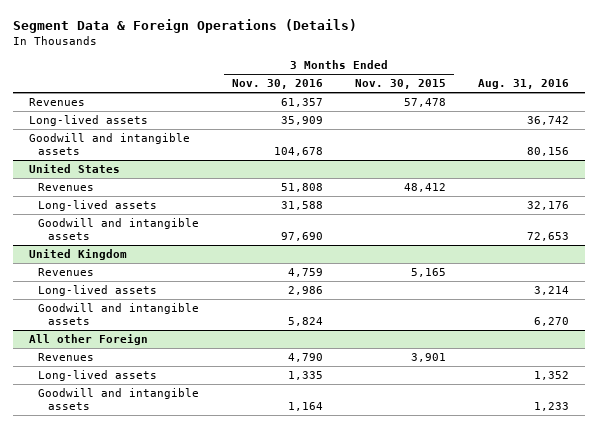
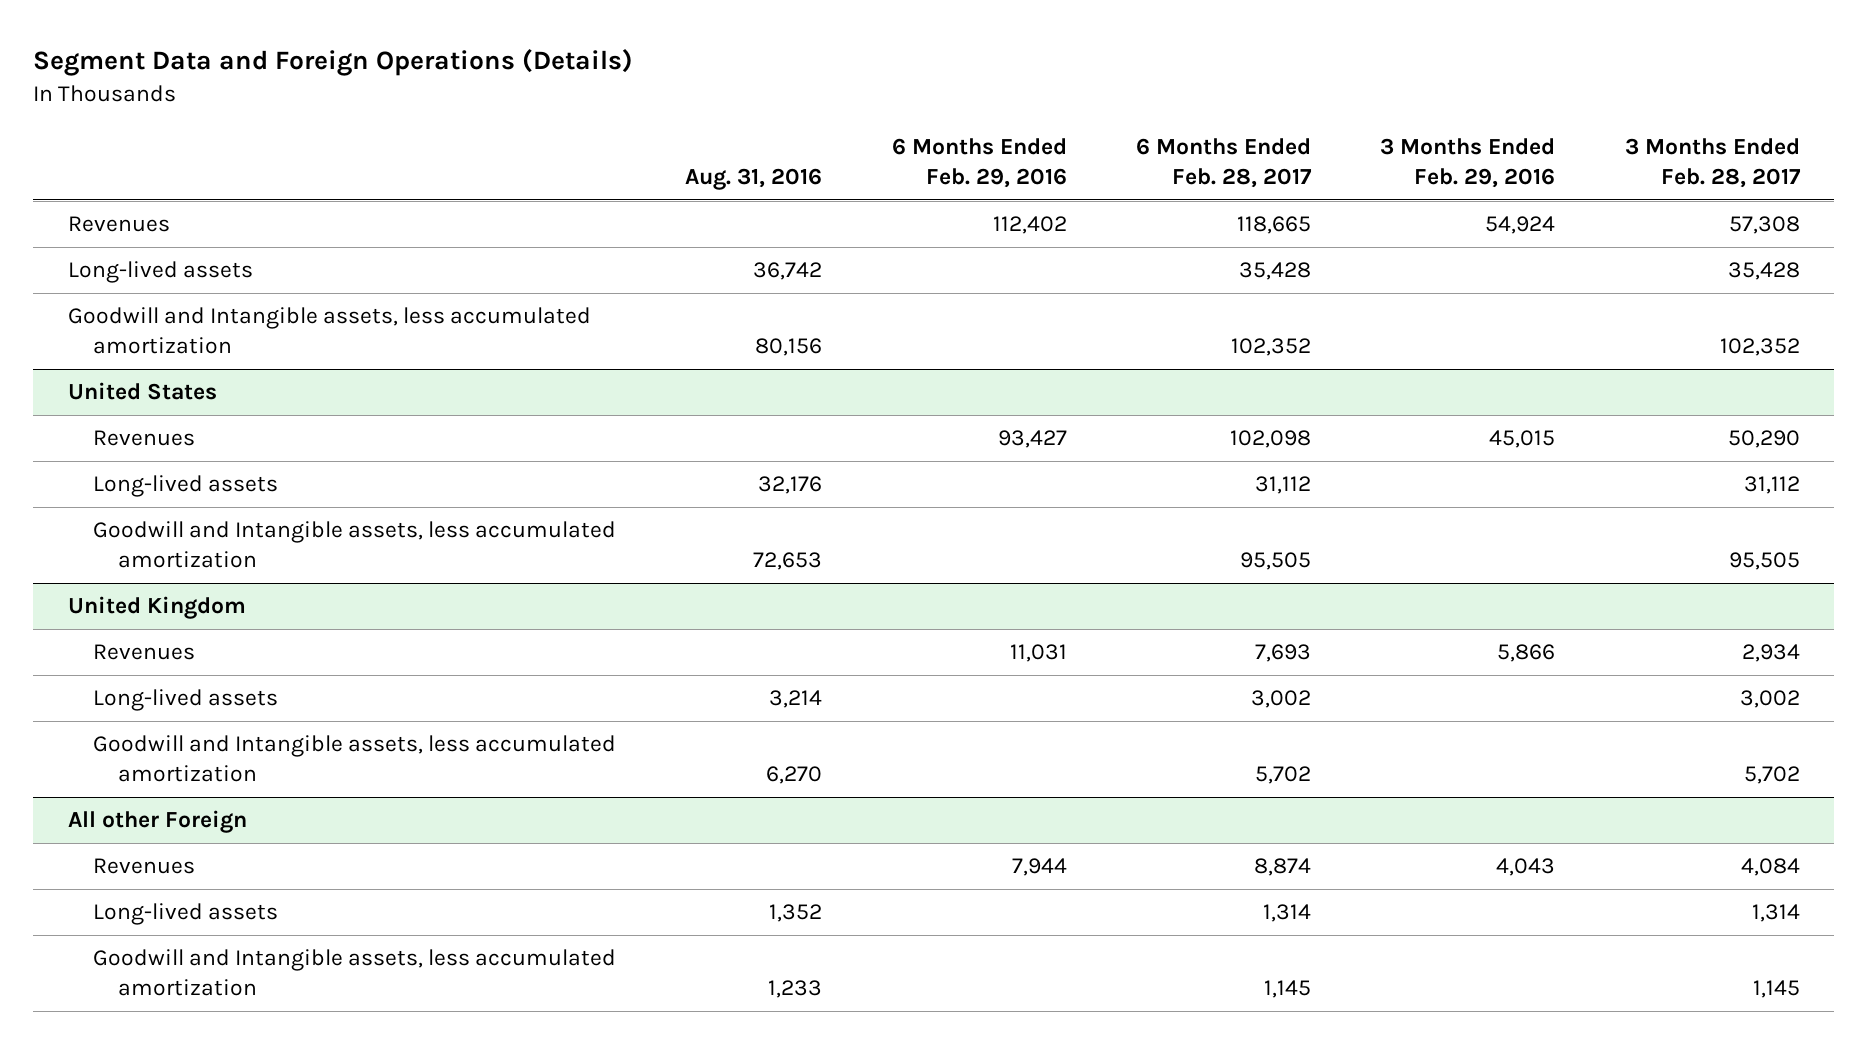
- Segment Data & Foreign Operations (Details)
+ Segment Data and Foreign Operations (Details)
- | 3 Months Ended Nov. 30, 2016 | 3 Months Ended Nov. 30, 2015 | Aug. 31, 2016
+ | Aug. 31, 2016 | 6 Months Ended Feb. 29, 2016 | 6 Months Ended Feb. 28, 2017 | 3 Months Ended Feb. 29, 2016 | 3 Months Ended Feb. 28, 2017
- Goodwill and intangible assets | 104,678 | | 80,156
+ Goodwill and Intangible assets, less accumulated amortization | 80,156 | | 102,352 | | 102,352
@ United States
- Goodwill and intangible assets | 97,690 | | 72,653
+ Goodwill and Intangible assets, less accumulated amortization | 72,653 | | 95,505 | | 95,505
@ United Kingdom
- Goodwill and intangible assets | 5,824 | | 6,270
+ Goodwill and Intangible assets, less accumulated amortization | 6,270 | | 5,702 | | 5,702
@ All other Foreign
- Goodwill and intangible assets | 1,164 | | 1,233
+ Goodwill and Intangible assets, less accumulated amortization | 1,233 | | 1,145 | | 1,145

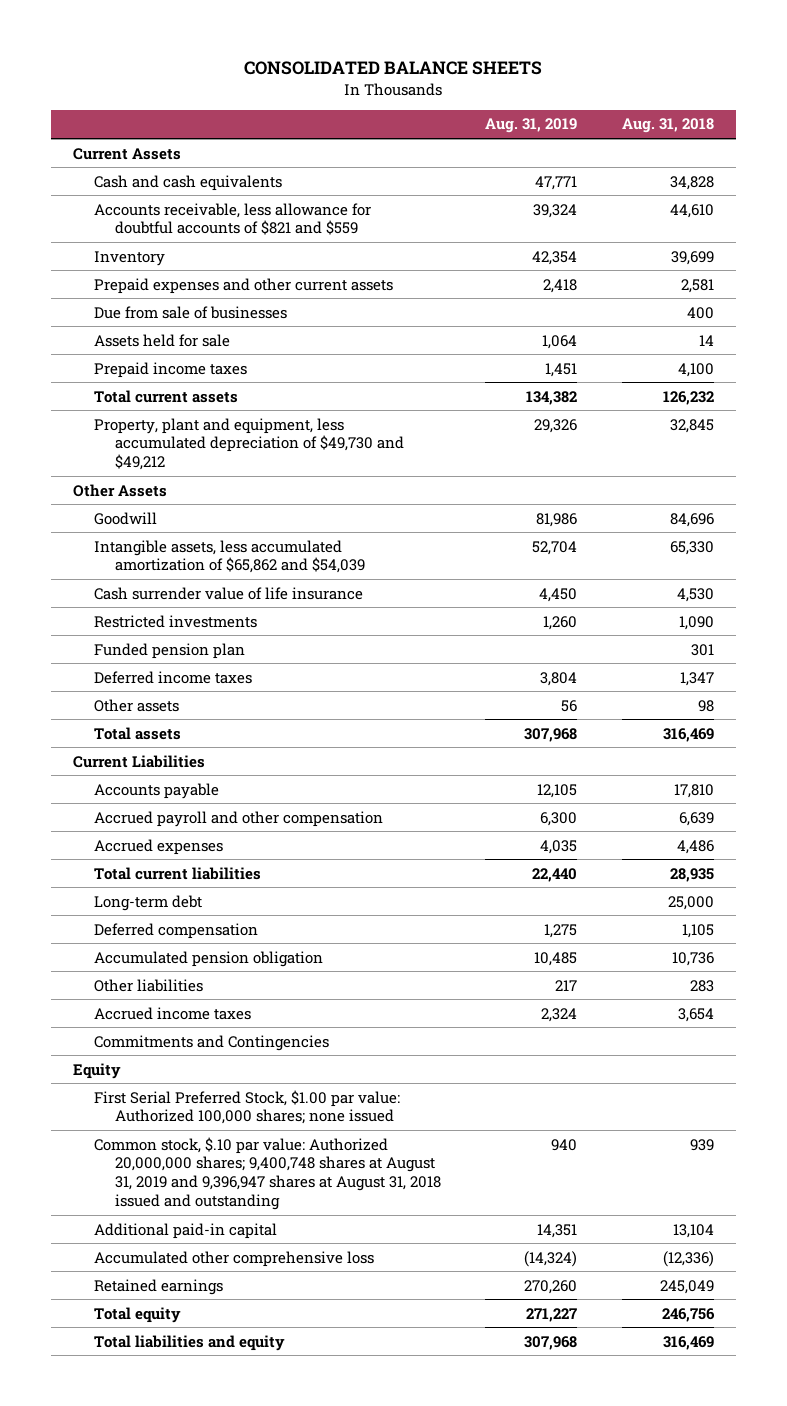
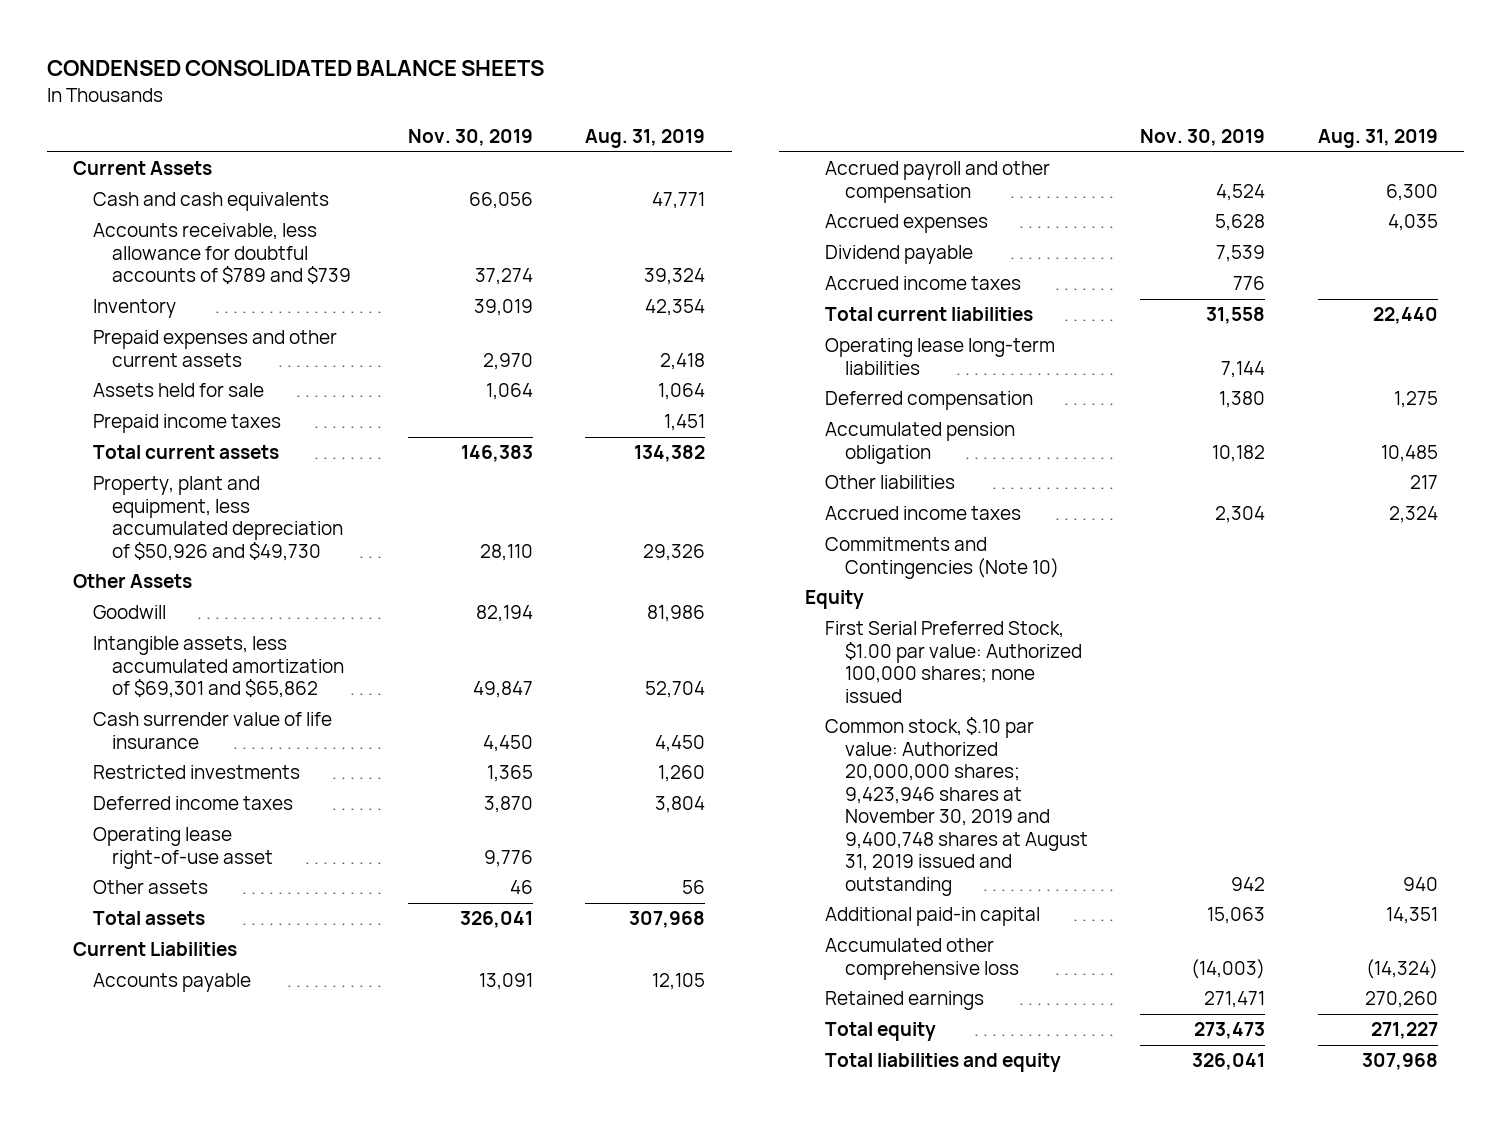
- CONSOLIDATED BALANCE SHEETS
+ CONDENSED CONSOLIDATED BALANCE SHEETS
- | Aug. 31, 2019 | Aug. 31, 2018
+ | Nov. 30, 2019 | Aug. 31, 2019
- Accounts receivable, less allowance for doubtful accounts of $821 and $559 | 39,324 | 44,610
+ Accounts receivable, less allowance for doubtful accounts of $789 and $739 | 37,274 | 39,324
- Due from sale of businesses | | 400
- Property, plant and equipment, less accumulated depreciation of $49,730 and $49,212 | 29,326 | 32,845
+ Property, plant and equipment, less accumulated depreciation of $50,926 and $49,730 | 28,110 | 29,326
- Intangible assets, less accumulated amortization of $65,862 and $54,039 | 52,704 | 65,330
+ Intangible assets, less accumulated amortization of $69,301 and $65,862 | 49,847 | 52,704
- Funded pension plan | | 301
+ Operating lease right-of-use asset | 9,776 |
+ Dividend payable | 7,539 |
+ Accrued income taxes | 776 |
- Long-term debt | | 25,000
+ Operating lease long-term liabilities | 7,144 |
- Commitments and Contingencies
+ Commitments and Contingencies (Note 10)
- Common stock, $.10 par value: Authorized 20,000,000 shares; 9,400,748 shares at August 31, 2019 and 9,396,947 shares at August 31, 2018 issued and outstanding | 940 | 939
+ Common stock, $.10 par value: Authorized 20,000,000 shares; 9,423,946 shares at November 30, 2019 and 9,400,748 shares at August 31, 2019 issued and outstanding | 942 | 940

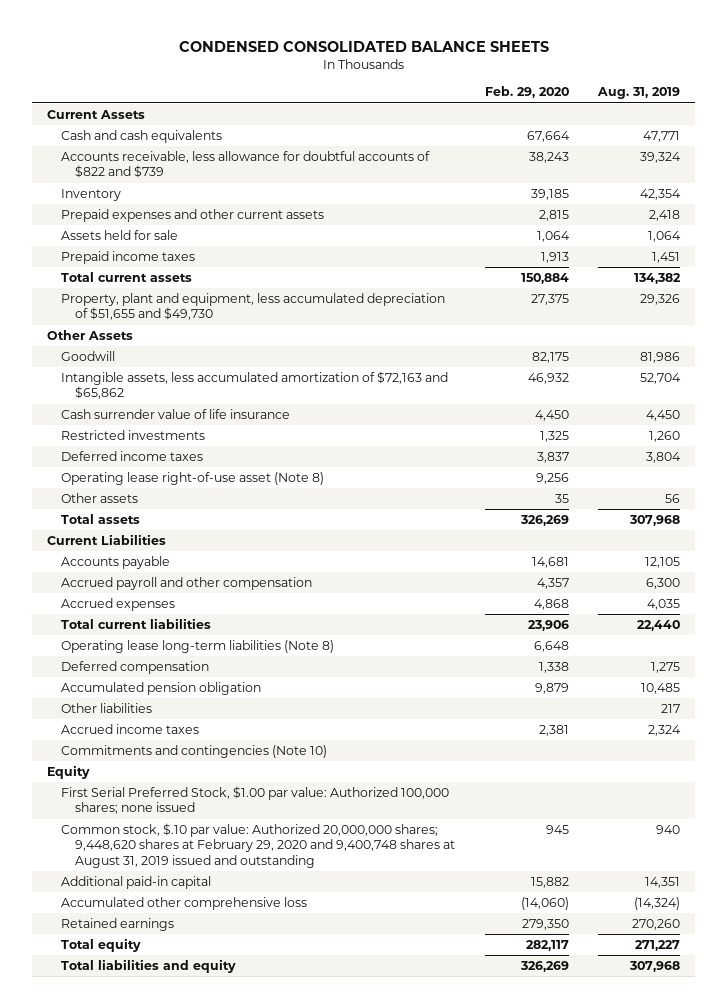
- | Nov. 30, 2019 | Aug. 31, 2019
+ | Feb. 29, 2020 | Aug. 31, 2019
- Accounts receivable, less allowance for doubtful accounts of $789 and $739 | 37,274 | 39,324
+ Accounts receivable, less allowance for doubtful accounts of $822 and $739 | 38,243 | 39,324
- Property, plant and equipment, less accumulated depreciation of $50,926 and $49,730 | 28,110 | 29,326
+ Property, plant and equipment, less accumulated depreciation of $51,655 and $49,730 | 27,375 | 29,326
- Intangible assets, less accumulated amortization of $69,301 and $65,862 | 49,847 | 52,704
+ Intangible assets, less accumulated amortization of $72,163 and $65,862 | 46,932 | 52,704
- Operating lease right-of-use asset | 9,776 |
+ Operating lease right-of-use asset (Note 8) | 9,256 |
- Dividend payable | 7,539 |
- Accrued income taxes | 776 |
- Operating lease long-term liabilities | 7,144 |
+ Operating lease long-term liabilities (Note 8) | 6,648 |
- Commitments and Contingencies (Note 10)
+ Commitments and contingencies (Note 10)
- Common stock, $.10 par value: Authorized 20,000,000 shares; 9,423,946 shares at November 30, 2019 and 9,400,748 shares at August 31, 2019 issued and outstanding | 942 | 940
+ Common stock, $.10 par value: Authorized 20,000,000 shares; 9,448,620 shares at February 29, 2020 and 9,400,748 shares at August 31, 2019 issued and outstanding | 945 | 940

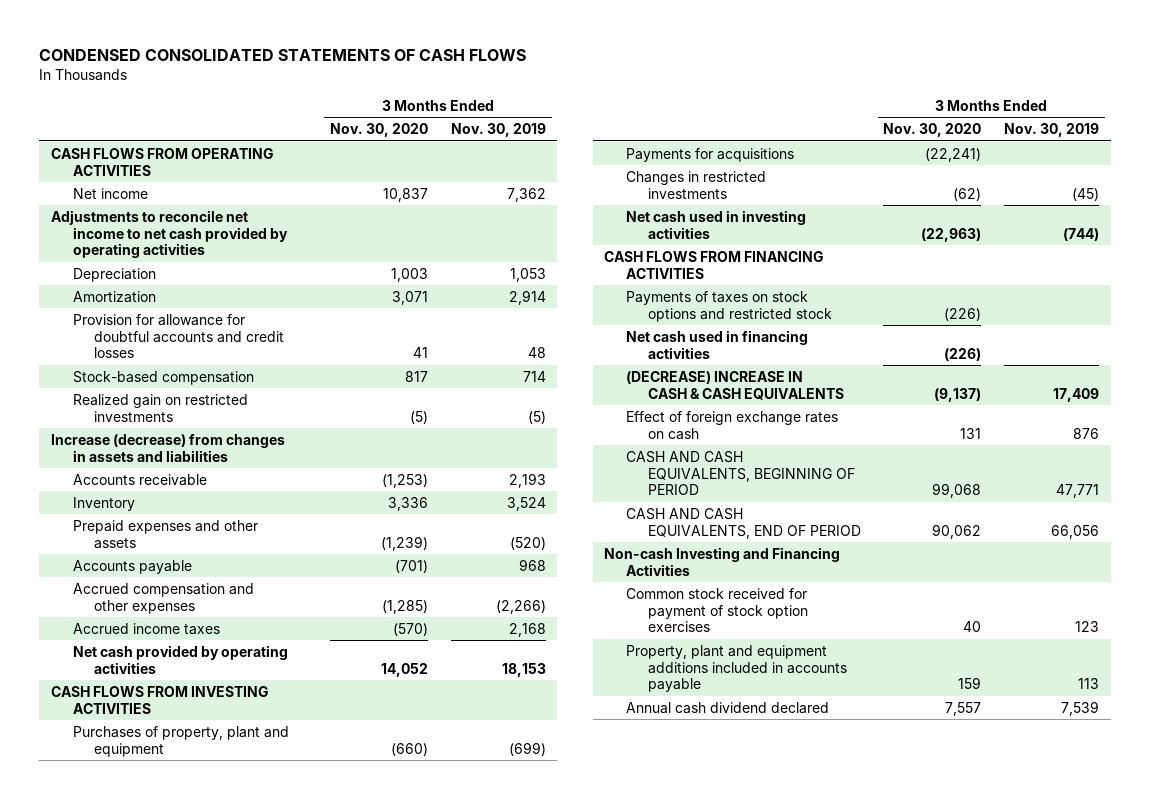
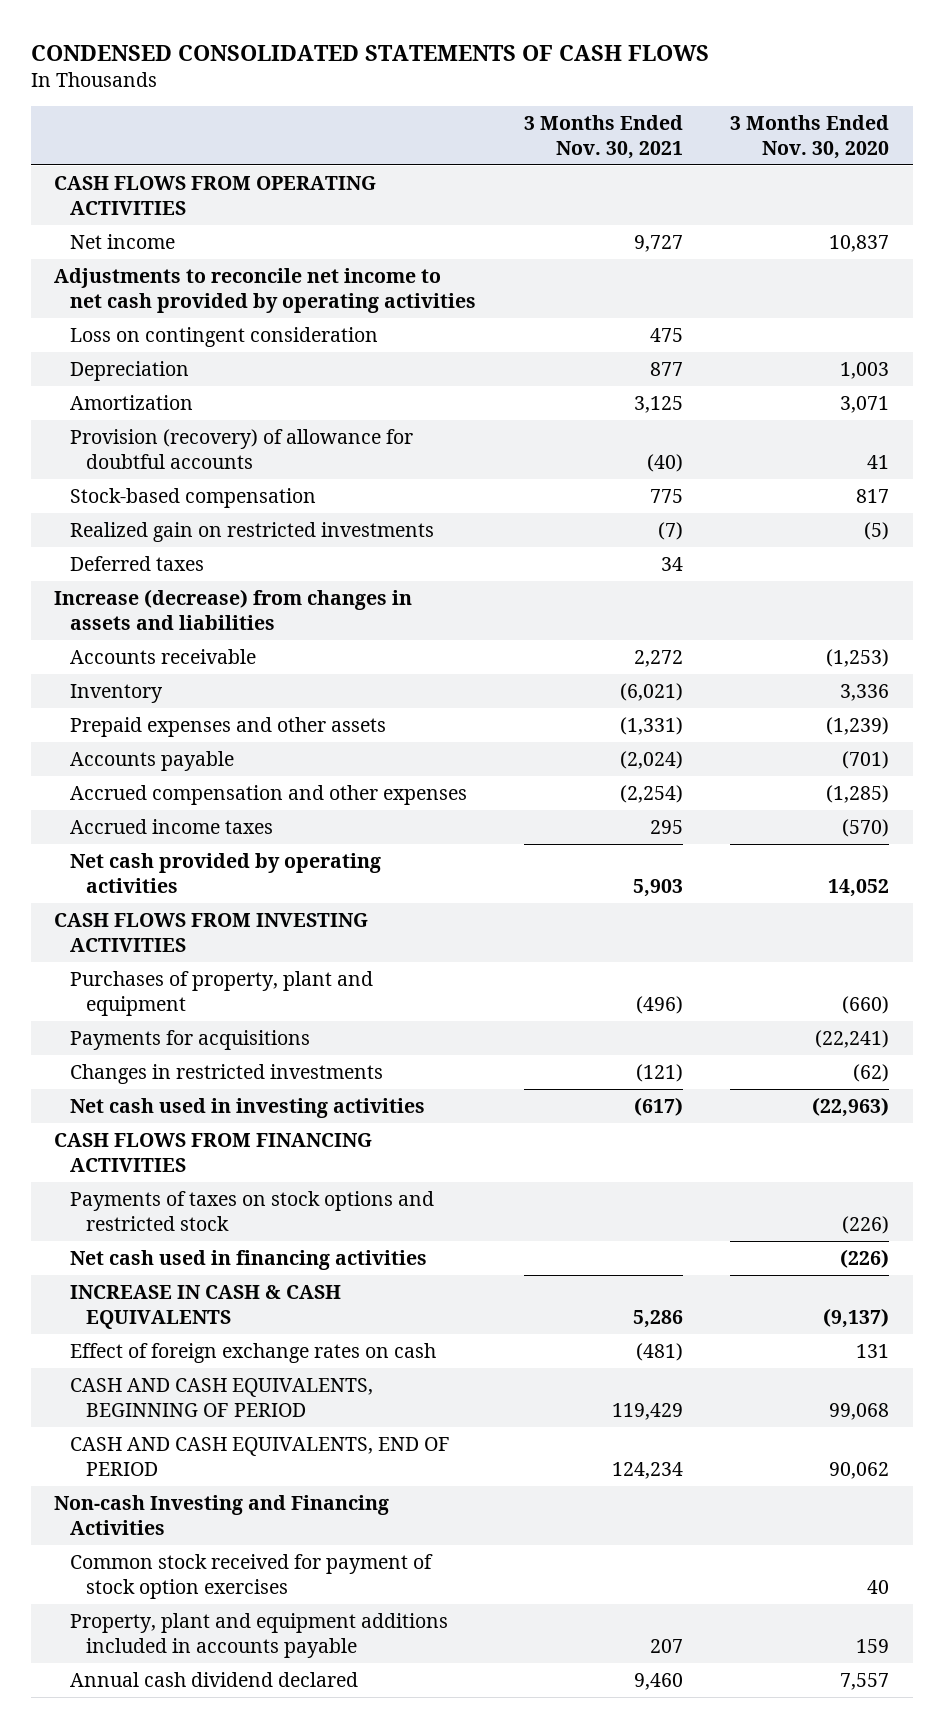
- | 3 Months Ended Nov. 30, 2020 | 3 Months Ended Nov. 30, 2019
+ | 3 Months Ended Nov. 30, 2021 | 3 Months Ended Nov. 30, 2020
+ Loss on contingent consideration | 475 |
- Provision for allowance for doubtful accounts and credit losses | 41 | 48
+ Provision (recovery) of allowance for doubtful accounts | (40) | 41
+ Deferred taxes | 34 |
- (DECREASE) INCREASE IN CASH & CASH EQUIVALENTS | (9,137) | 17,409
+ INCREASE IN CASH & CASH EQUIVALENTS | 5,286 | (9,137)

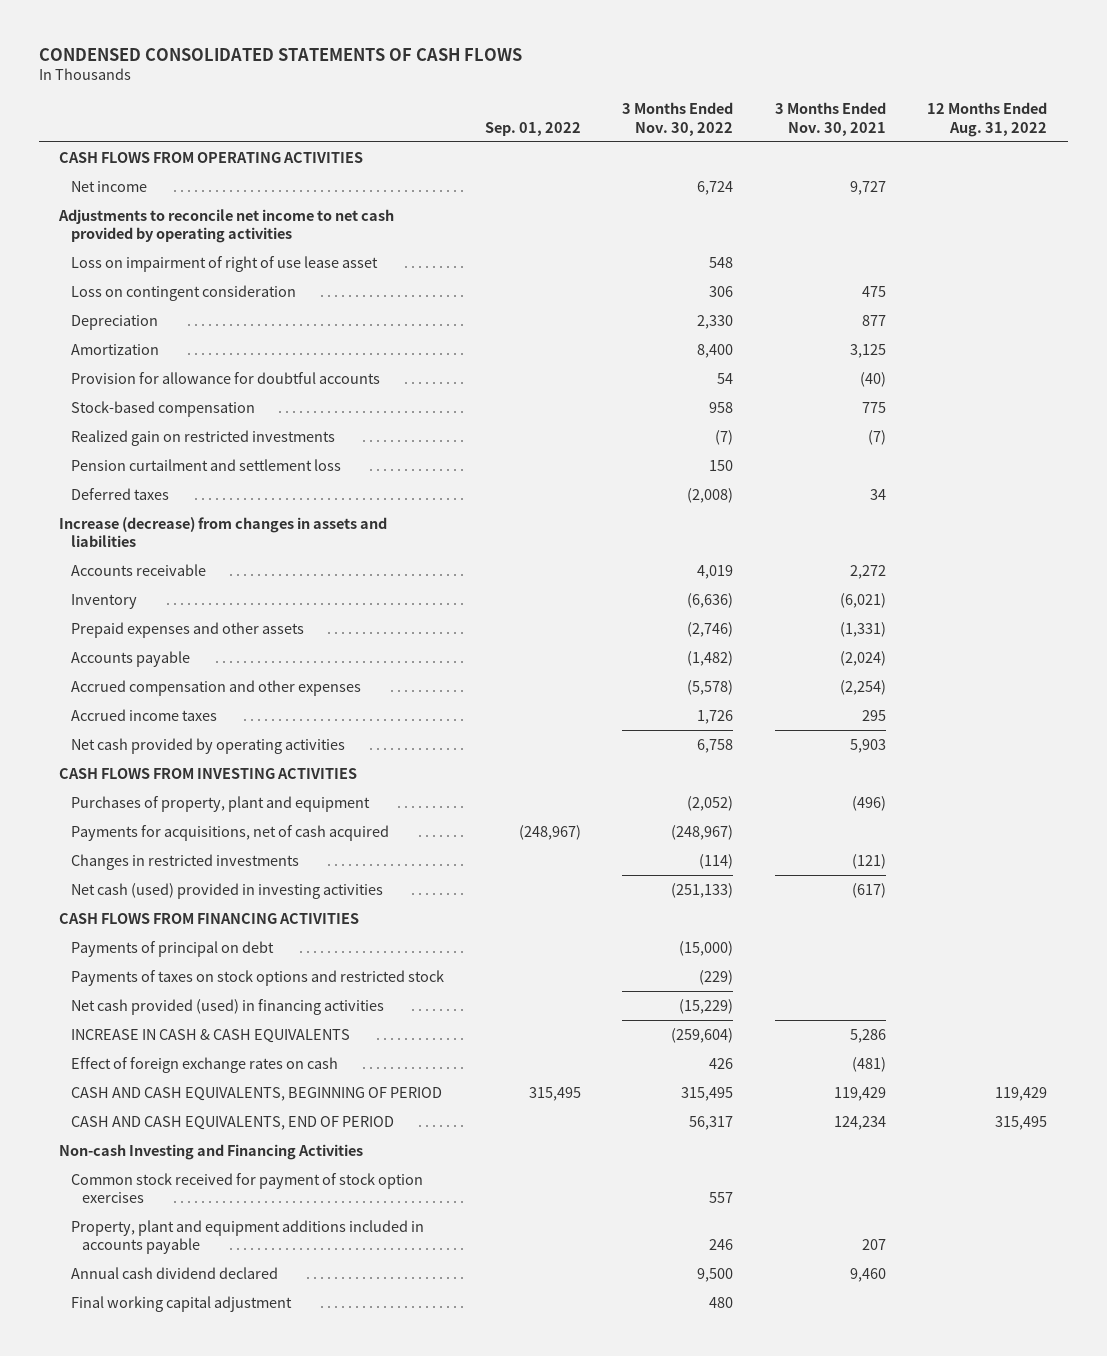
- | 3 Months Ended Nov. 30, 2021 | 3 Months Ended Nov. 30, 2020
+ | Sep. 01, 2022 | 3 Months Ended Nov. 30, 2022 | 3 Months Ended Nov. 30, 2021 | 12 Months Ended Aug. 31, 2022
+ Loss on impairment of right of use lease asset | | 548 | |
- Provision (recovery) of allowance for doubtful accounts | (40) | 41
+ Provision for allowance for doubtful accounts | | 54 | (40) |
+ Pension curtailment and settlement loss | | 150 | |
- Payments for acquisitions | | (22,241)
+ Payments for acquisitions, net of cash acquired | (248,967) | (248,967) | |
- Net cash used in investing activities | (617) | (22,963)
+ Net cash (used) provided in investing activities | | (251,133) | (617) |
+ Payments of principal on debt | | (15,000) | |
- Net cash used in financing activities | | (226)
+ Net cash provided (used) in financing activities | | (15,229) | |
+ Final working capital adjustment | | 480 | |

